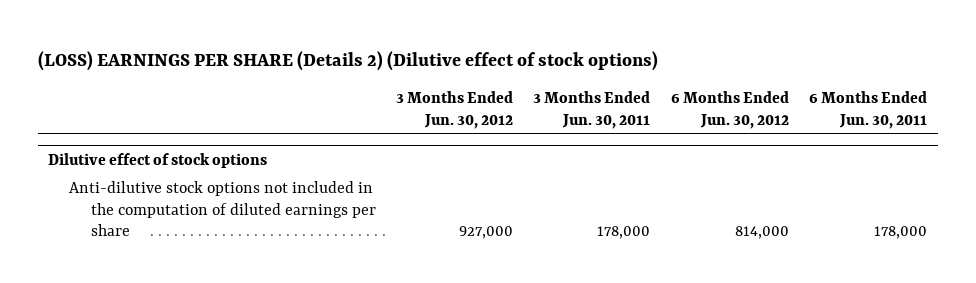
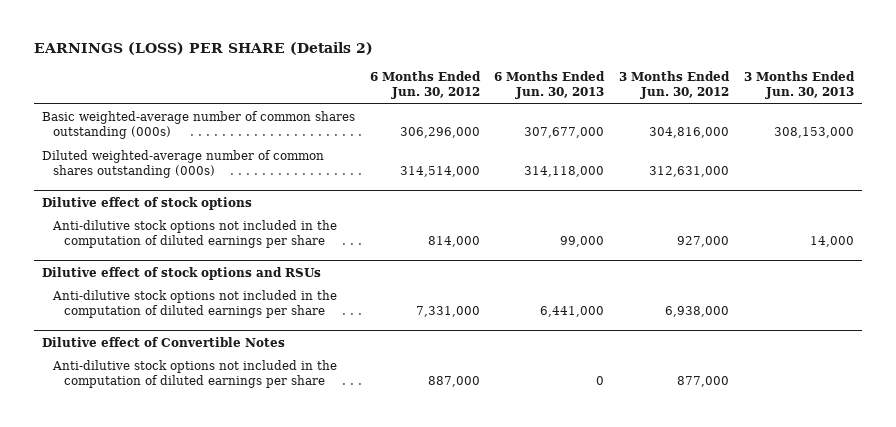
- (LOSS) EARNINGS PER SHARE (Details 2) (Dilutive effect of stock options)
+ EARNINGS (LOSS) PER SHARE (Details 2)
- | 3 Months Ended Jun. 30, 2012 | 3 Months Ended Jun. 30, 2011 | 6 Months Ended Jun. 30, 2012 | 6 Months Ended Jun. 30, 2011
+ | 6 Months Ended Jun. 30, 2012 | 6 Months Ended Jun. 30, 2013 | 3 Months Ended Jun. 30, 2012 | 3 Months Ended Jun. 30, 2013
+ Basic weighted-average number of common shares outstanding (000s) | 306,296,000 | 307,677,000 | 304,816,000 | 308,153,000
+ Diluted weighted-average number of common shares outstanding (000s) | 314,514,000 | 314,118,000 | 312,631,000 |
+ Dilutive effect of stock options and RSUs
+ Anti-dilutive stock options not included in the computation of diluted earnings per share | 7,331,000 | 6,441,000 | 6,938,000 |
+ Dilutive effect of Convertible Notes
+ Anti-dilutive stock options not included in the computation of diluted earnings per share | 887,000 | 0 | 877,000 |

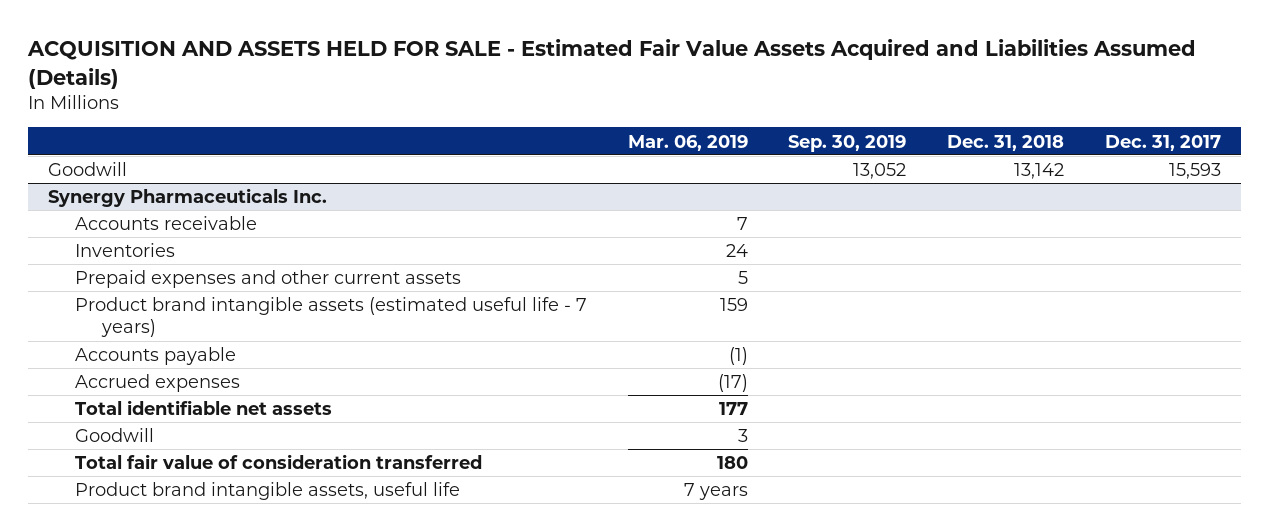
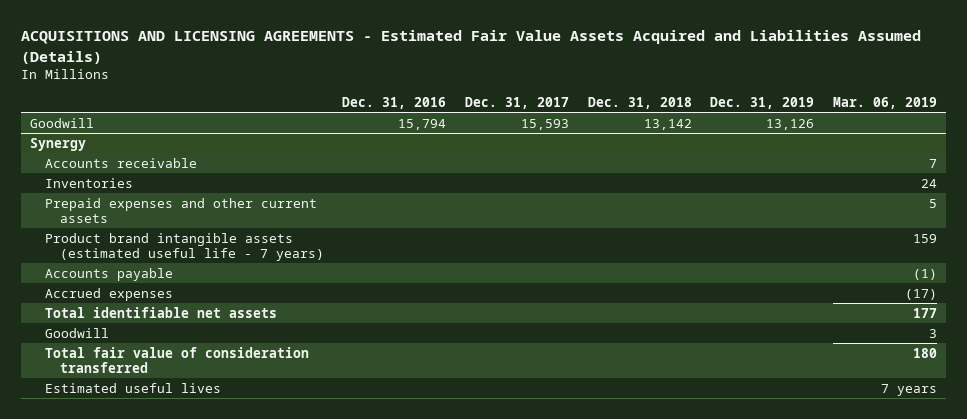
- ACQUISITION AND ASSETS HELD FOR SALE - Estimated Fair Value Assets Acquired and Liabilities Assumed (Details)
+ ACQUISITIONS AND LICENSING AGREEMENTS - Estimated Fair Value Assets Acquired and Liabilities Assumed (Details)
- | Mar. 06, 2019 | Sep. 30, 2019 | Dec. 31, 2018 | Dec. 31, 2017
+ | Dec. 31, 2016 | Dec. 31, 2017 | Dec. 31, 2018 | Dec. 31, 2019 | Mar. 06, 2019
- Synergy Pharmaceuticals Inc.
+ Synergy
- Product brand intangible assets, useful life | 7 years | | |
+ Estimated useful lives | | | | | 7 years

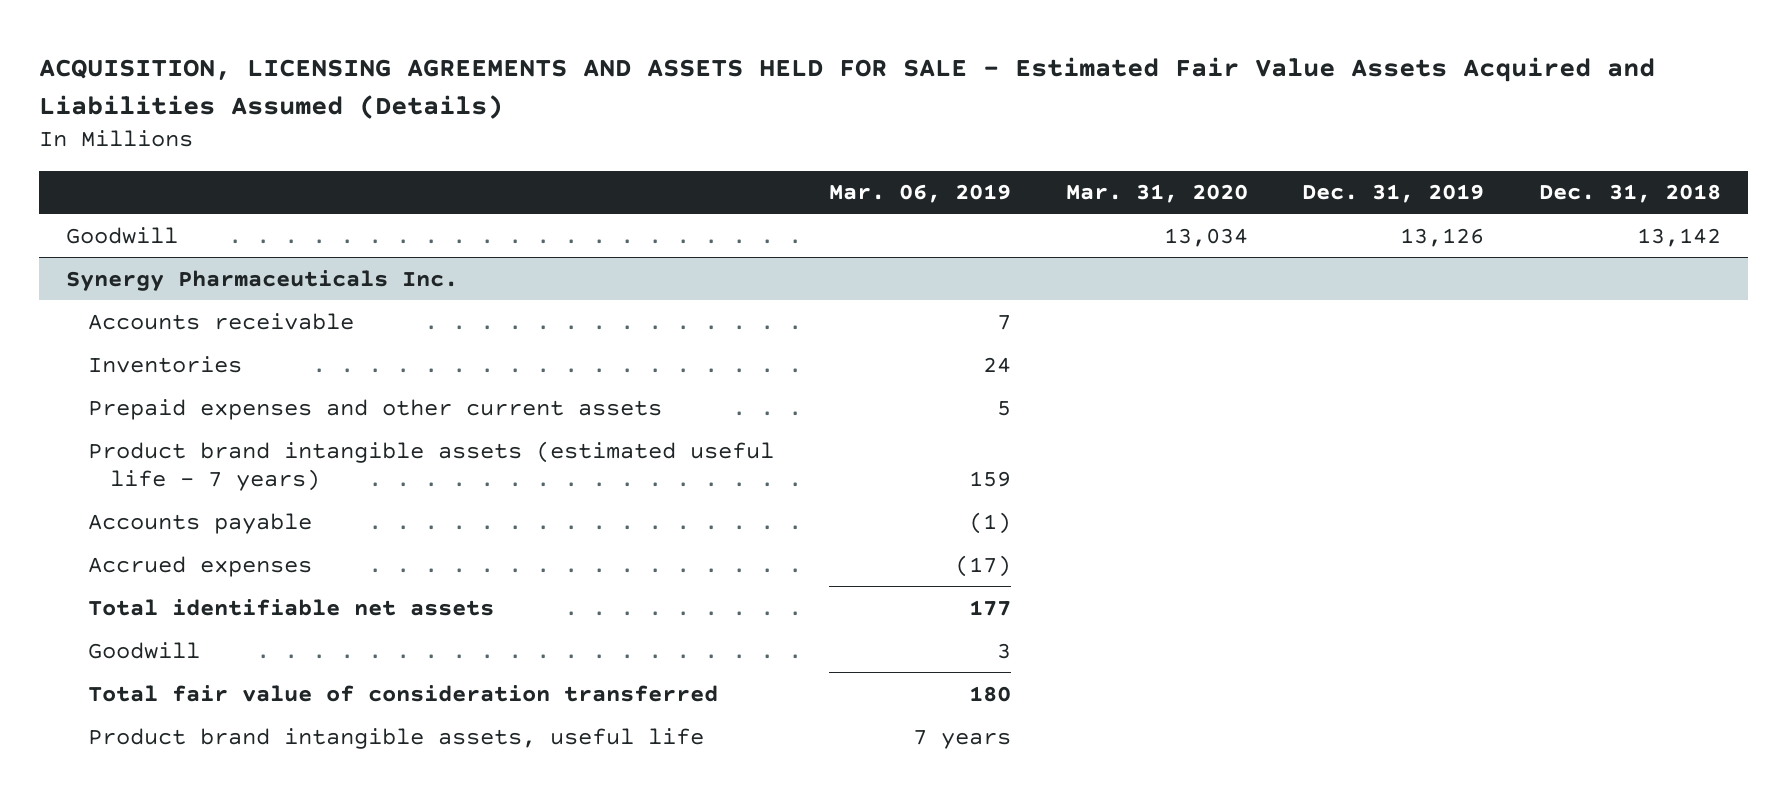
- ACQUISITIONS AND LICENSING AGREEMENTS - Estimated Fair Value Assets Acquired and Liabilities Assumed (Details)
+ ACQUISITION, LICENSING AGREEMENTS AND ASSETS HELD FOR SALE - Estimated Fair Value Assets Acquired and Liabilities Assumed (Details)
- | Dec. 31, 2016 | Dec. 31, 2017 | Dec. 31, 2018 | Dec. 31, 2019 | Mar. 06, 2019
+ | Mar. 06, 2019 | Mar. 31, 2020 | Dec. 31, 2019 | Dec. 31, 2018
- Synergy
+ Synergy Pharmaceuticals Inc.
- Estimated useful lives | | | | | 7 years
+ Product brand intangible assets, useful life | 7 years | | |

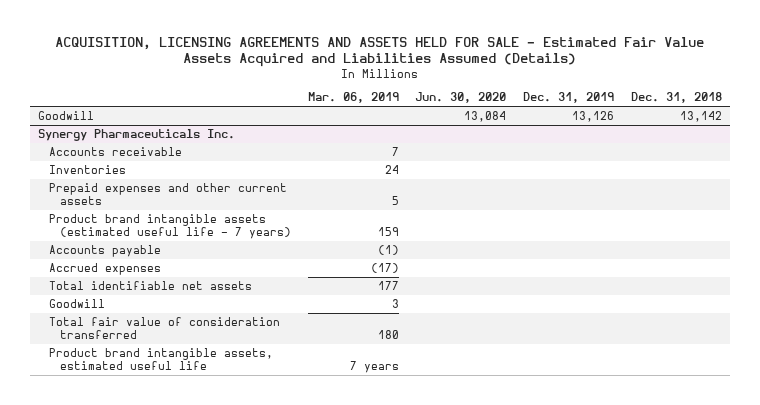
- | Mar. 06, 2019 | Mar. 31, 2020 | Dec. 31, 2019 | Dec. 31, 2018
+ | Mar. 06, 2019 | Jun. 30, 2020 | Dec. 31, 2019 | Dec. 31, 2018
@ Synergy Pharmaceuticals Inc.
- Product brand intangible assets, useful life | 7 years | | |
+ Product brand intangible assets, estimated useful life | 7 years | | |

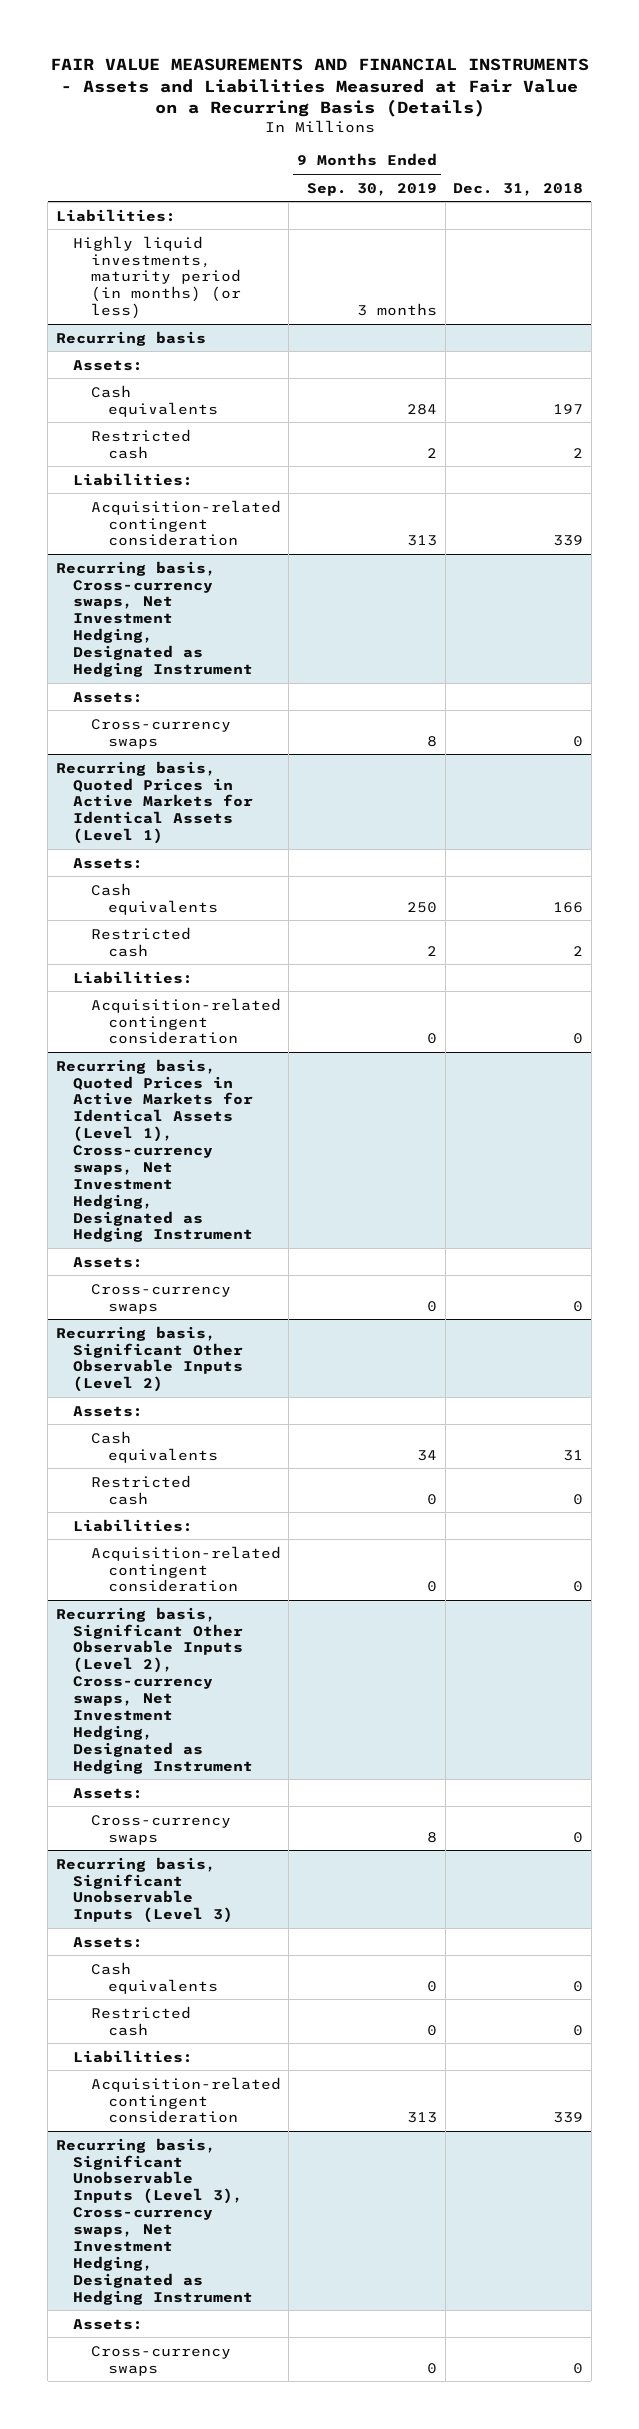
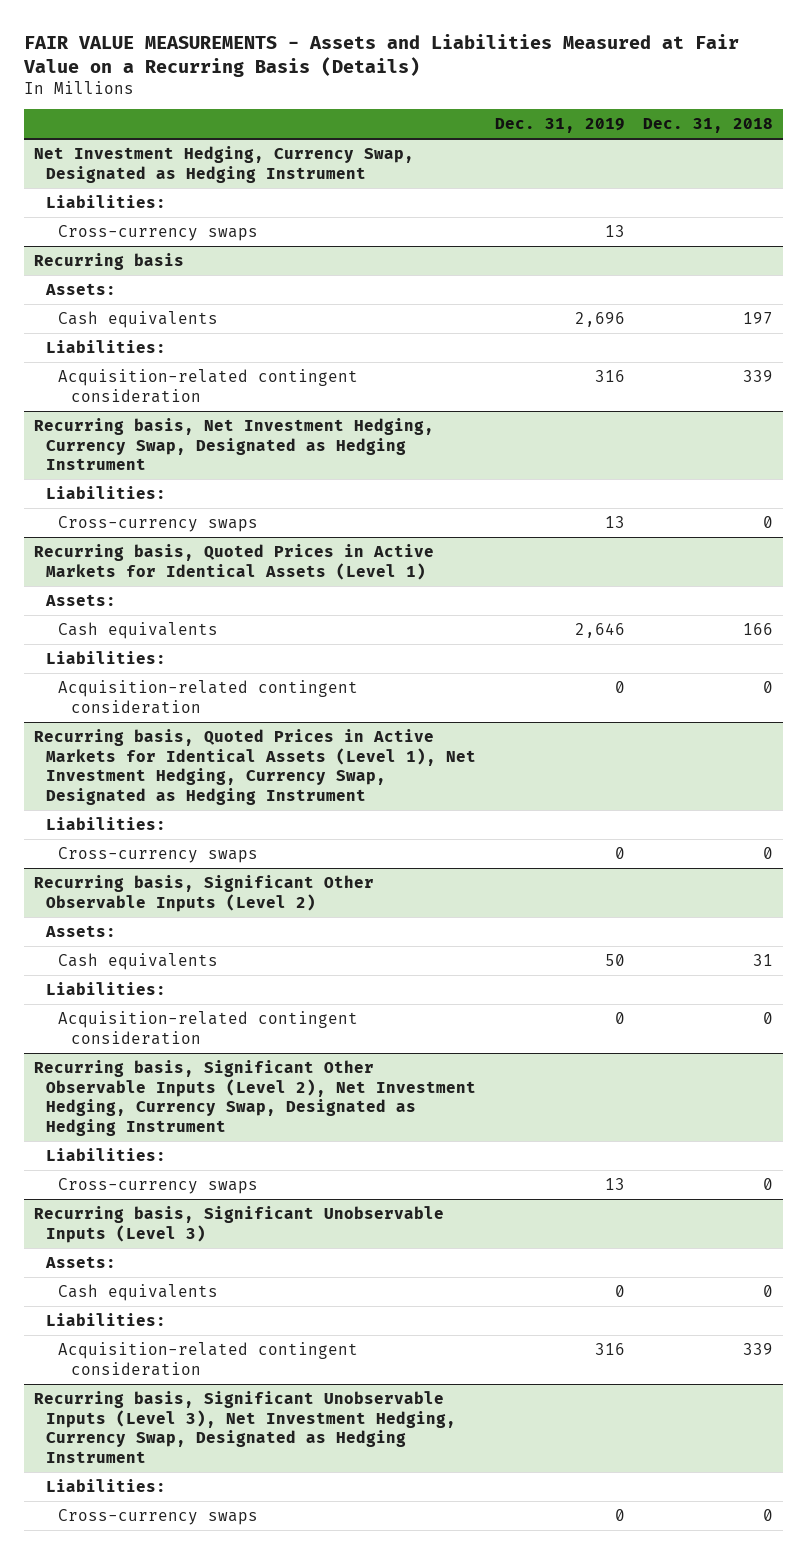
- FAIR VALUE MEASUREMENTS AND FINANCIAL INSTRUMENTS - Assets and Liabilities Measured at Fair Value on a Recurring Basis (Details)
+ FAIR VALUE MEASUREMENTS - Assets and Liabilities Measured at Fair Value on a Recurring Basis (Details)
- | 9 Months Ended Sep. 30, 2019 | Dec. 31, 2018
+ | Dec. 31, 2019 | Dec. 31, 2018
+ Net Investment Hedging, Currency Swap, Designated as Hedging Instrument
- Highly liquid investments, maturity period (in months) (or less) | 3 months |
+ Cross-currency swaps | 13 |
@ Recurring basis
- Restricted cash | 2 | 2
- Recurring basis, Cross-currency swaps, Net Investment Hedging, Designated as Hedging Instrument
- Assets:
+ Recurring basis, Net Investment Hedging, Currency Swap, Designated as Hedging Instrument
+ Liabilities:
@ Recurring basis, Quoted Prices in Active Markets for Identical Assets (Level 1)
- Restricted cash | 2 | 2
- Recurring basis, Quoted Prices in Active Markets for Identical Assets (Level 1), Cross-currency swaps, Net Investment Hedging, Designated as Hedging Instrument
- Assets:
+ Recurring basis, Quoted Prices in Active Markets for Identical Assets (Level 1), Net Investment Hedging, Currency Swap, Designated as Hedging Instrument
+ Liabilities:
@ Recurring basis, Significant Other Observable Inputs (Level 2)
- Restricted cash | 0 | 0
- Recurring basis, Significant Other Observable Inputs (Level 2), Cross-currency swaps, Net Investment Hedging, Designated as Hedging Instrument
- Assets:
+ Recurring basis, Significant Other Observable Inputs (Level 2), Net Investment Hedging, Currency Swap, Designated as Hedging Instrument
+ Liabilities:
@ Recurring basis, Significant Unobservable Inputs (Level 3)
- Restricted cash | 0 | 0
- Recurring basis, Significant Unobservable Inputs (Level 3), Cross-currency swaps, Net Investment Hedging, Designated as Hedging Instrument
- Assets:
+ Recurring basis, Significant Unobservable Inputs (Level 3), Net Investment Hedging, Currency Swap, Designated as Hedging Instrument
+ Liabilities:

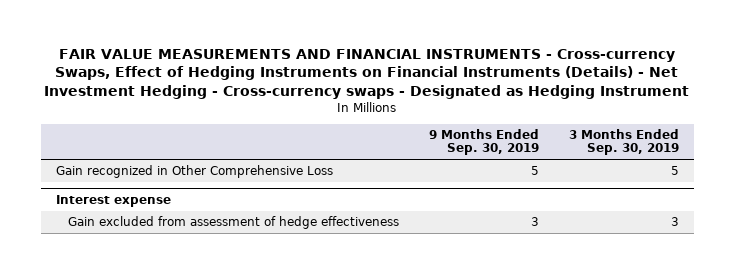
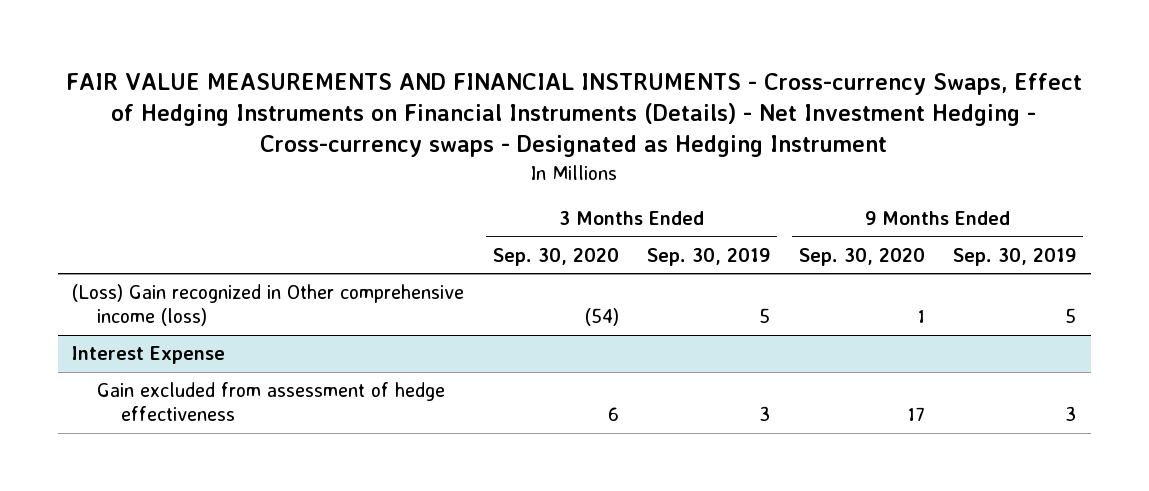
- | 9 Months Ended Sep. 30, 2019 | 3 Months Ended Sep. 30, 2019
+ | 3 Months Ended Sep. 30, 2020 | 3 Months Ended Sep. 30, 2019 | 9 Months Ended Sep. 30, 2020 | 9 Months Ended Sep. 30, 2019
- Gain recognized in Other Comprehensive Loss | 5 | 5
- Interest expense
+ (Loss) Gain recognized in Other comprehensive income (loss) | (54) | 5 | 1 | 5
+ Interest Expense

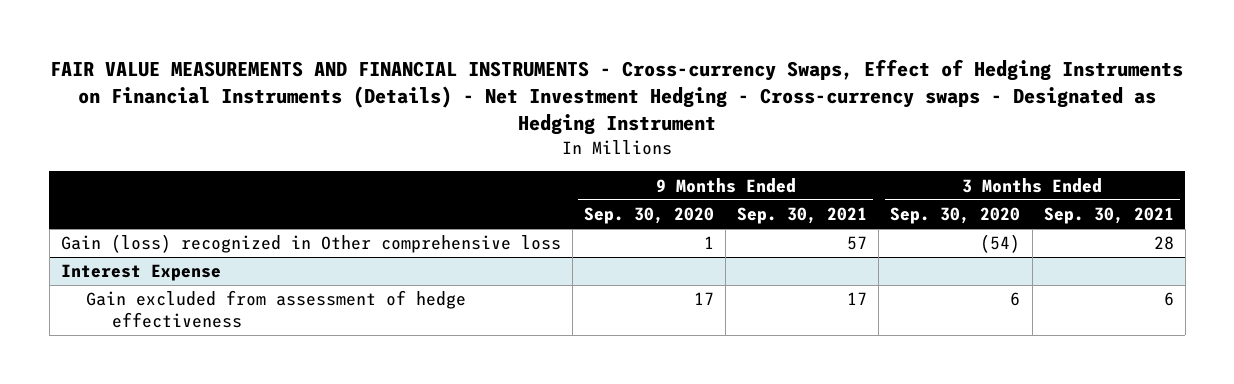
- | 3 Months Ended Sep. 30, 2020 | 3 Months Ended Sep. 30, 2019 | 9 Months Ended Sep. 30, 2020 | 9 Months Ended Sep. 30, 2019
+ | 9 Months Ended Sep. 30, 2020 | 9 Months Ended Sep. 30, 2021 | 3 Months Ended Sep. 30, 2020 | 3 Months Ended Sep. 30, 2021
- (Loss) Gain recognized in Other comprehensive income (loss) | (54) | 5 | 1 | 5
+ Gain (loss) recognized in Other comprehensive loss | 1 | 57 | (54) | 28

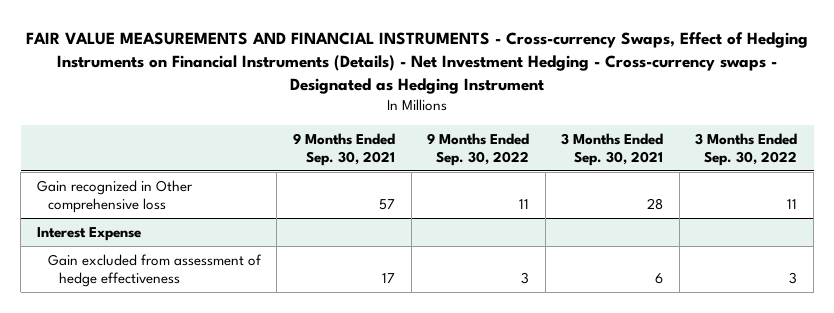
- | 9 Months Ended Sep. 30, 2020 | 9 Months Ended Sep. 30, 2021 | 3 Months Ended Sep. 30, 2020 | 3 Months Ended Sep. 30, 2021
+ | 9 Months Ended Sep. 30, 2021 | 9 Months Ended Sep. 30, 2022 | 3 Months Ended Sep. 30, 2021 | 3 Months Ended Sep. 30, 2022
- Gain (loss) recognized in Other comprehensive loss | 1 | 57 | (54) | 28
+ Gain recognized in Other comprehensive loss | 57 | 11 | 28 | 11

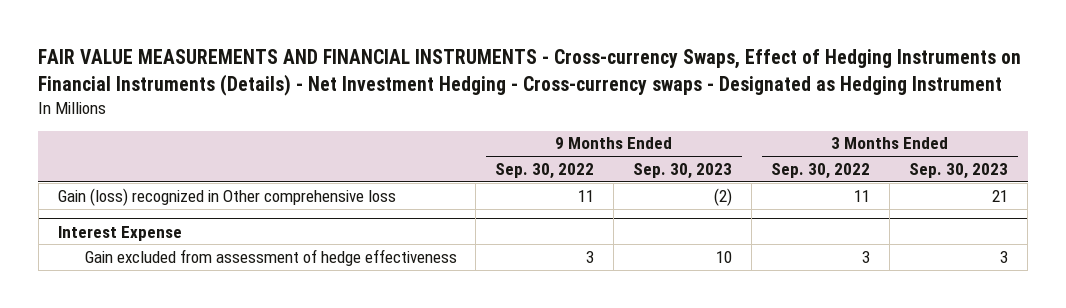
- | 9 Months Ended Sep. 30, 2021 | 9 Months Ended Sep. 30, 2022 | 3 Months Ended Sep. 30, 2021 | 3 Months Ended Sep. 30, 2022
+ | 9 Months Ended Sep. 30, 2022 | 9 Months Ended Sep. 30, 2023 | 3 Months Ended Sep. 30, 2022 | 3 Months Ended Sep. 30, 2023
- Gain recognized in Other comprehensive loss | 57 | 11 | 28 | 11
+ Gain (loss) recognized in Other comprehensive loss | 11 | (2) | 11 | 21

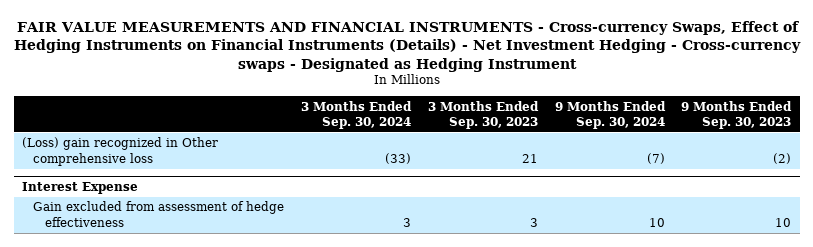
- | 9 Months Ended Sep. 30, 2022 | 9 Months Ended Sep. 30, 2023 | 3 Months Ended Sep. 30, 2022 | 3 Months Ended Sep. 30, 2023
+ | 3 Months Ended Sep. 30, 2024 | 3 Months Ended Sep. 30, 2023 | 9 Months Ended Sep. 30, 2024 | 9 Months Ended Sep. 30, 2023
- Gain (loss) recognized in Other comprehensive loss | 11 | (2) | 11 | 21
+ (Loss) gain recognized in Other comprehensive loss | (33) | 21 | (7) | (2)

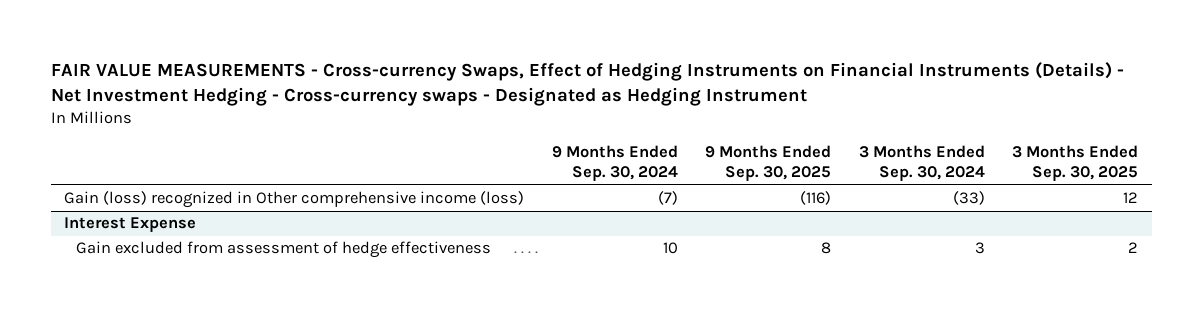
- FAIR VALUE MEASUREMENTS AND FINANCIAL INSTRUMENTS - Cross-currency Swaps, Effect of Hedging Instruments on Financial Instruments (Details) - Net Investment Hedging - Cross-currency swaps - Designated as Hedging Instrument
+ FAIR VALUE MEASUREMENTS - Cross-currency Swaps, Effect of Hedging Instruments on Financial Instruments (Details) - Net Investment Hedging - Cross-currency swaps - Designated as Hedging Instrument
- | 3 Months Ended Sep. 30, 2024 | 3 Months Ended Sep. 30, 2023 | 9 Months Ended Sep. 30, 2024 | 9 Months Ended Sep. 30, 2023
+ | 9 Months Ended Sep. 30, 2024 | 9 Months Ended Sep. 30, 2025 | 3 Months Ended Sep. 30, 2024 | 3 Months Ended Sep. 30, 2025
- (Loss) gain recognized in Other comprehensive loss | (33) | 21 | (7) | (2)
+ Gain (loss) recognized in Other comprehensive income (loss) | (7) | (116) | (33) | 12

